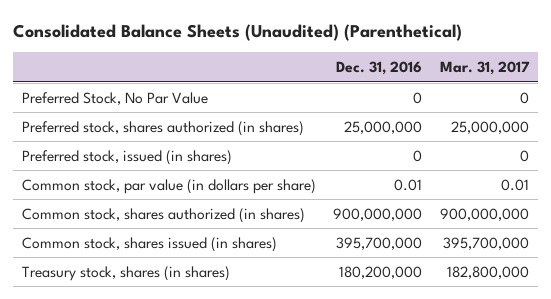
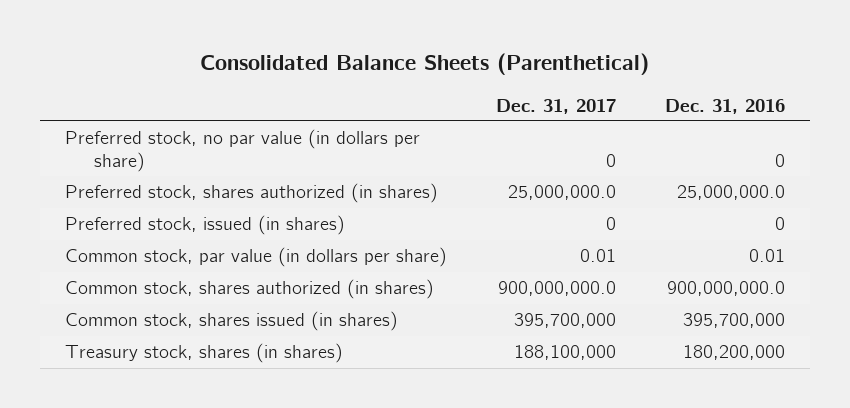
- Consolidated Balance Sheets (Unaudited) (Parenthetical)
+ Consolidated Balance Sheets (Parenthetical)
- | Dec. 31, 2016 | Mar. 31, 2017
+ | Dec. 31, 2017 | Dec. 31, 2016
- Preferred Stock, No Par Value | 0 | 0
- Preferred stock, shares authorized (in shares) | 25,000,000 | 25,000,000
+ Preferred stock, no par value (in dollars per share) | 0 | 0
+ Preferred stock, shares authorized (in shares) | 25,000,000.0 | 25,000,000.0
- Common stock, shares authorized (in shares) | 900,000,000 | 900,000,000
+ Common stock, shares authorized (in shares) | 900,000,000.0 | 900,000,000.0

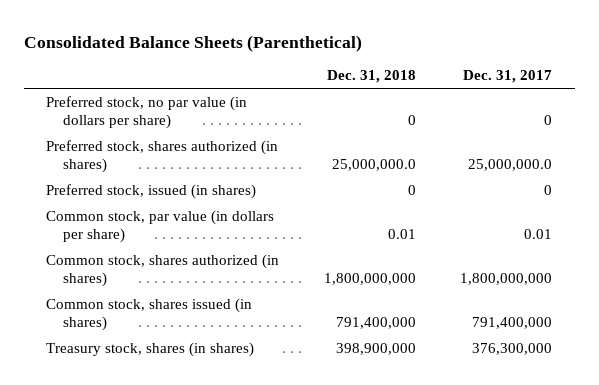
- | Dec. 31, 2017 | Dec. 31, 2016
+ | Dec. 31, 2018 | Dec. 31, 2017
- Common stock, shares authorized (in shares) | 900,000,000.0 | 900,000,000.0
- Common stock, shares issued (in shares) | 395,700,000 | 395,700,000
- Treasury stock, shares (in shares) | 188,100,000 | 180,200,000
+ Common stock, shares authorized (in shares) | 1,800,000,000 | 1,800,000,000
+ Common stock, shares issued (in shares) | 791,400,000 | 791,400,000
+ Treasury stock, shares (in shares) | 398,900,000 | 376,300,000

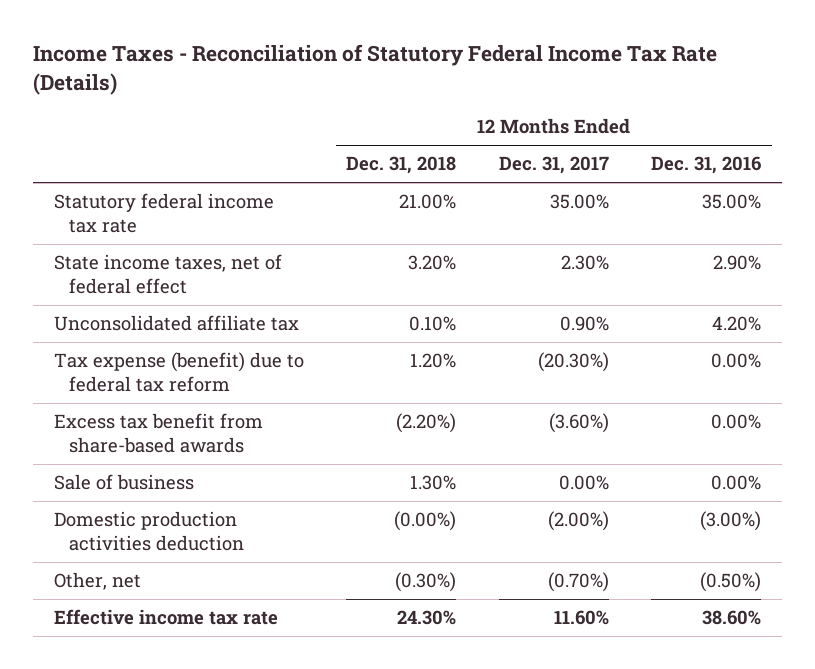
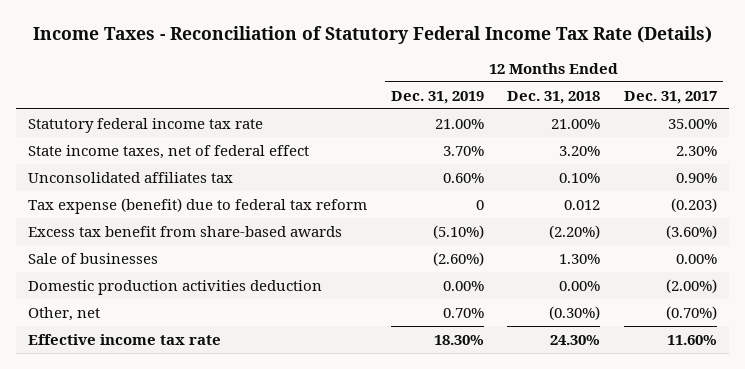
- | 12 Months Ended Dec. 31, 2018 | 12 Months Ended Dec. 31, 2017 | 12 Months Ended Dec. 31, 2016
+ | 12 Months Ended Dec. 31, 2019 | 12 Months Ended Dec. 31, 2018 | 12 Months Ended Dec. 31, 2017
- Unconsolidated affiliate tax | 0.10% | 0.90% | 4.20%
- Tax expense (benefit) due to federal tax reform | 1.20% | (20.30%) | 0.00%
+ Unconsolidated affiliates tax | 0.60% | 0.10% | 0.90%
+ Tax expense (benefit) due to federal tax reform | 0 | 0.012 | (0.203)
- Sale of business | 1.30% | 0.00% | 0.00%
- Domestic production activities deduction | (0.00%) | (2.00%) | (3.00%)
+ Sale of businesses | (2.60%) | 1.30% | 0.00%
+ Domestic production activities deduction | 0.00% | 0.00% | (2.00%)

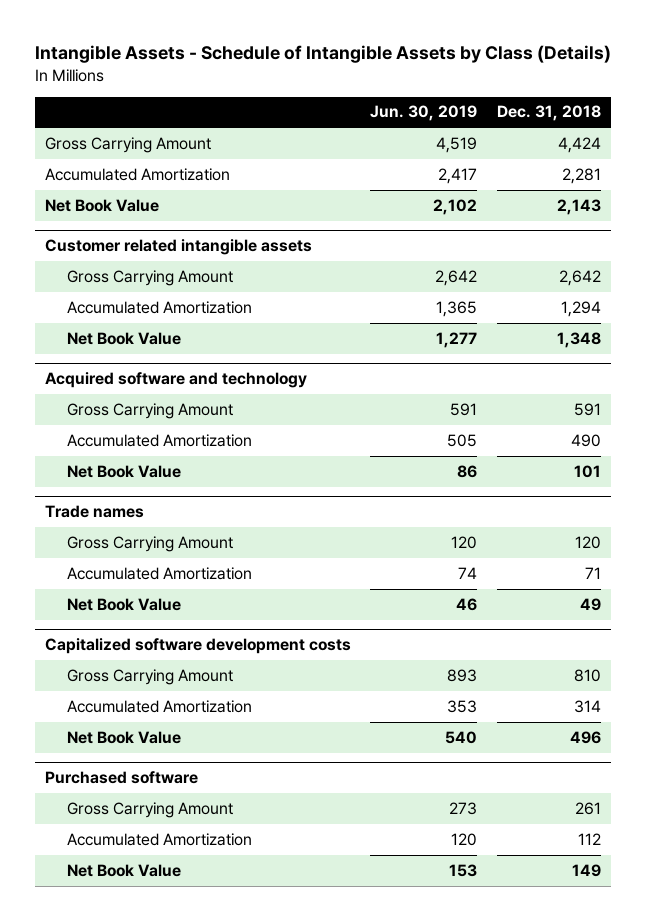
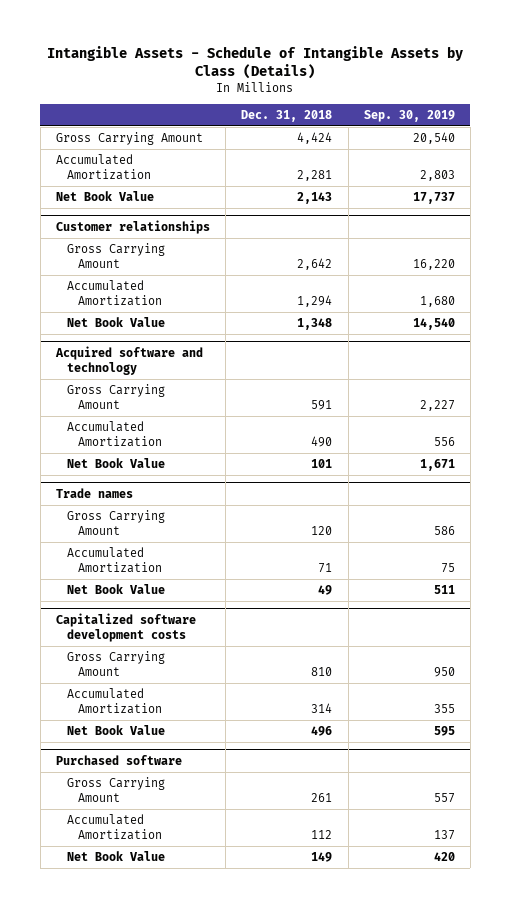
- | Jun. 30, 2019 | Dec. 31, 2018
+ | Dec. 31, 2018 | Sep. 30, 2019
- Customer related intangible assets
+ Customer relationships

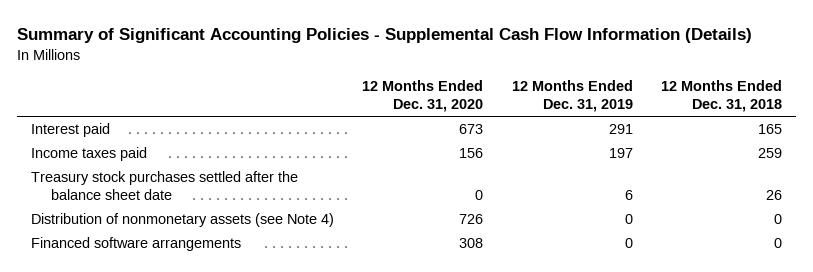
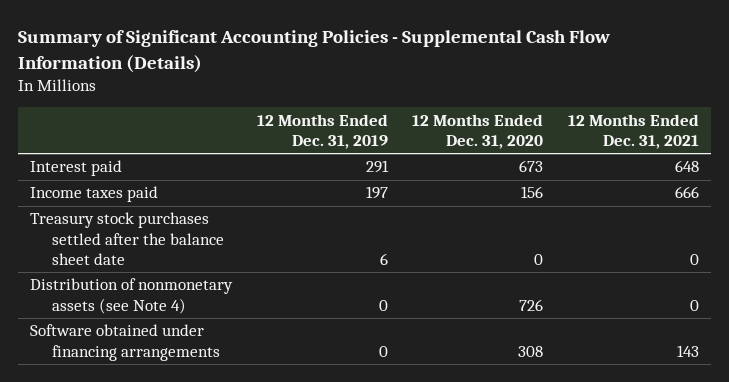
- | 12 Months Ended Dec. 31, 2020 | 12 Months Ended Dec. 31, 2019 | 12 Months Ended Dec. 31, 2018
+ | 12 Months Ended Dec. 31, 2019 | 12 Months Ended Dec. 31, 2020 | 12 Months Ended Dec. 31, 2021
- Financed software arrangements | 308 | 0 | 0
+ Software obtained under financing arrangements | 0 | 308 | 143

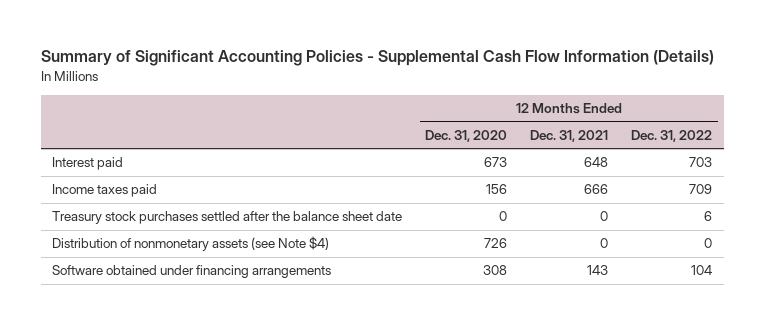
- | 12 Months Ended Dec. 31, 2019 | 12 Months Ended Dec. 31, 2020 | 12 Months Ended Dec. 31, 2021
+ | 12 Months Ended Dec. 31, 2020 | 12 Months Ended Dec. 31, 2021 | 12 Months Ended Dec. 31, 2022
- Distribution of nonmonetary assets (see Note 4) | 0 | 726 | 0
+ Distribution of nonmonetary assets (see Note $4) | 726 | 0 | 0

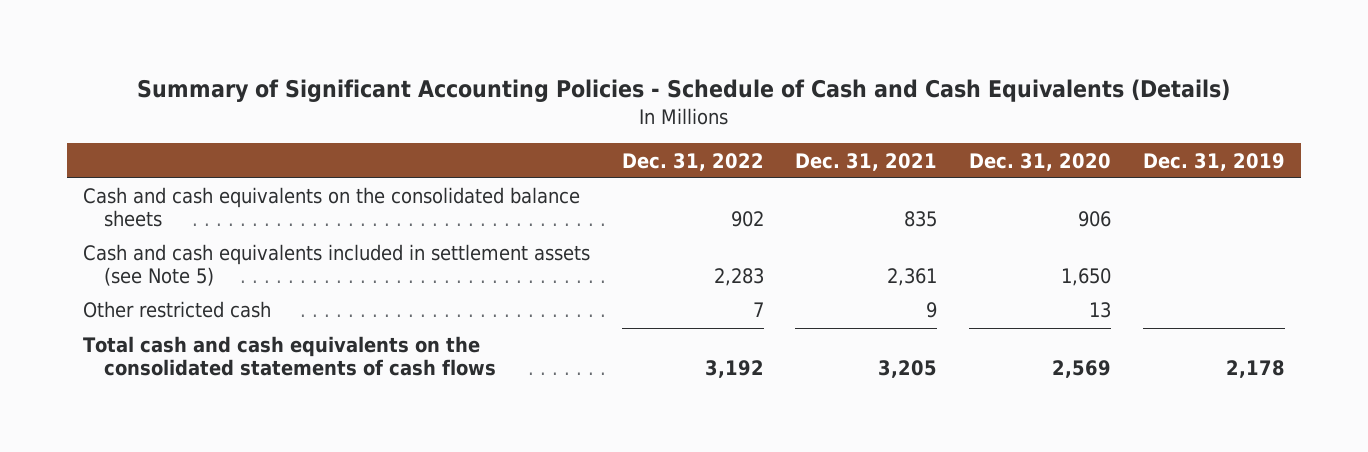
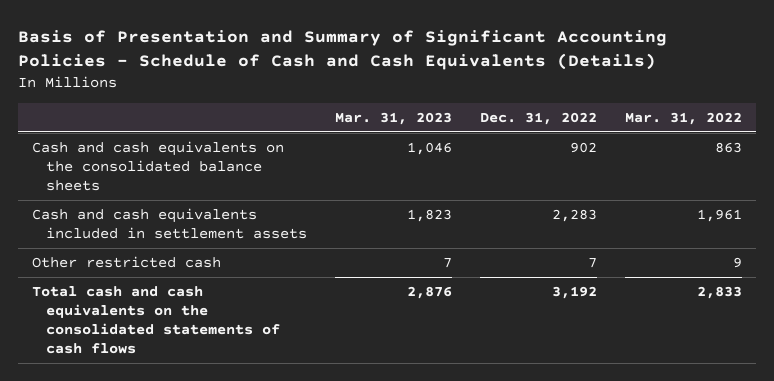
- Summary of Significant Accounting Policies - Schedule of Cash and Cash Equivalents (Details)
+ Basis of Presentation and Summary of Significant Accounting Policies - Schedule of Cash and Cash Equivalents (Details)
- | Dec. 31, 2022 | Dec. 31, 2021 | Dec. 31, 2020 | Dec. 31, 2019
+ | Mar. 31, 2023 | Dec. 31, 2022 | Mar. 31, 2022
- Cash and cash equivalents included in settlement assets (see Note 5) | 2,283 | 2,361 | 1,650 |
+ Cash and cash equivalents included in settlement assets | 1,823 | 2,283 | 1,961

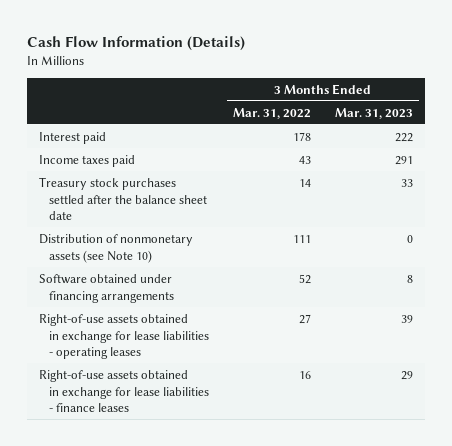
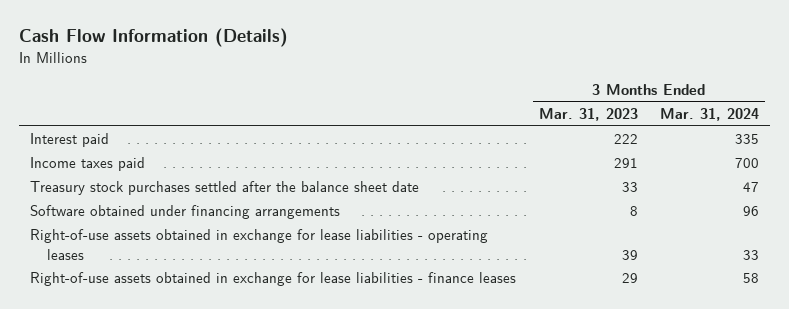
- | 3 Months Ended Mar. 31, 2022 | 3 Months Ended Mar. 31, 2023
+ | 3 Months Ended Mar. 31, 2023 | 3 Months Ended Mar. 31, 2024
- Distribution of nonmonetary assets (see Note 10) | 111 | 0

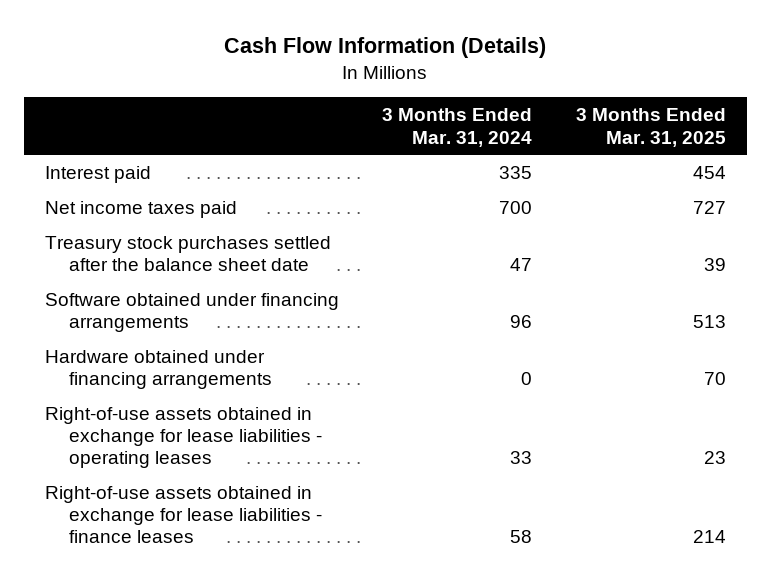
- | 3 Months Ended Mar. 31, 2023 | 3 Months Ended Mar. 31, 2024
+ | 3 Months Ended Mar. 31, 2024 | 3 Months Ended Mar. 31, 2025
- Income taxes paid | 291 | 700
+ Net income taxes paid | 700 | 727
+ Hardware obtained under financing arrangements | 0 | 70

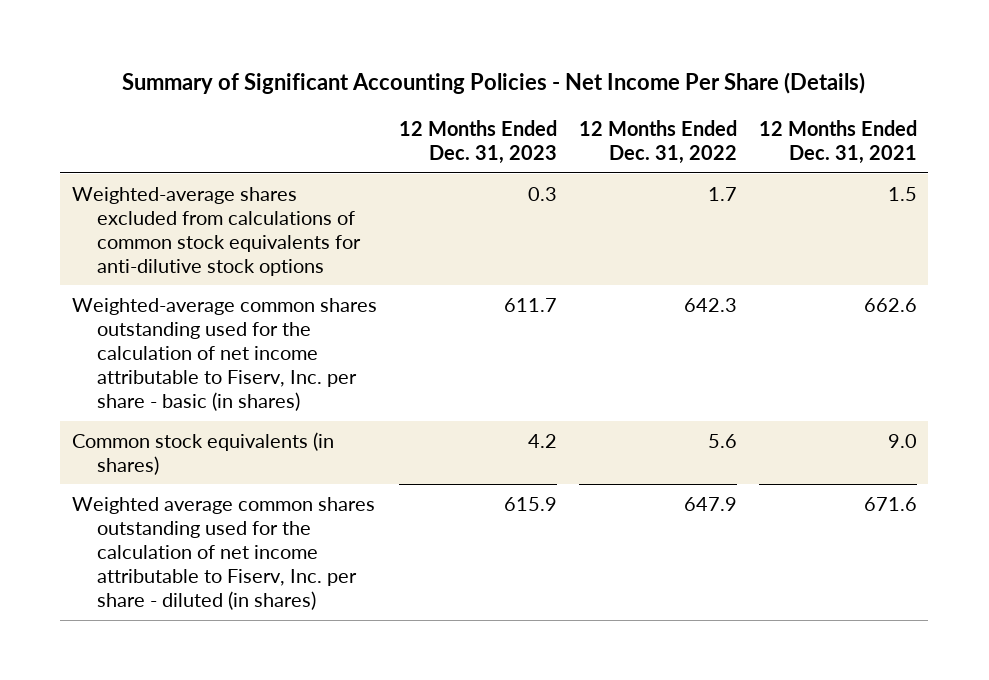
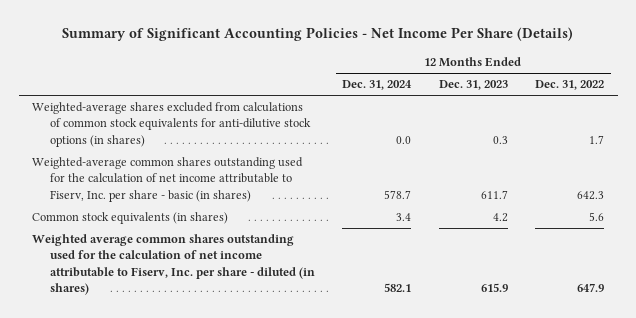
- | 12 Months Ended Dec. 31, 2023 | 12 Months Ended Dec. 31, 2022 | 12 Months Ended Dec. 31, 2021
+ | 12 Months Ended Dec. 31, 2024 | 12 Months Ended Dec. 31, 2023 | 12 Months Ended Dec. 31, 2022
- Weighted-average shares excluded from calculations of common stock equivalents for anti-dilutive stock options | 0.3 | 1.7 | 1.5
+ Weighted-average shares excluded from calculations of common stock equivalents for anti-dilutive stock options (in shares) | 0.0 | 0.3 | 1.7

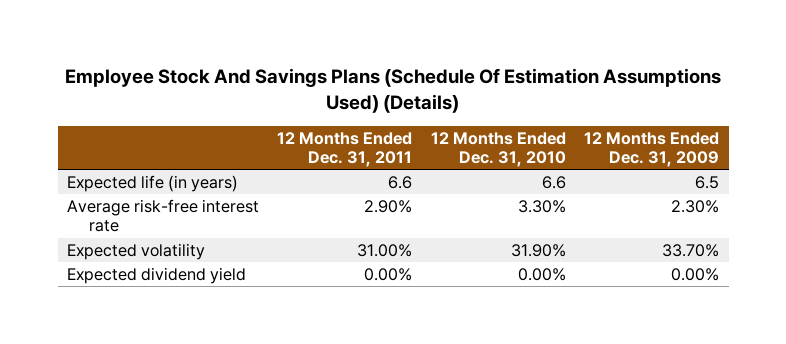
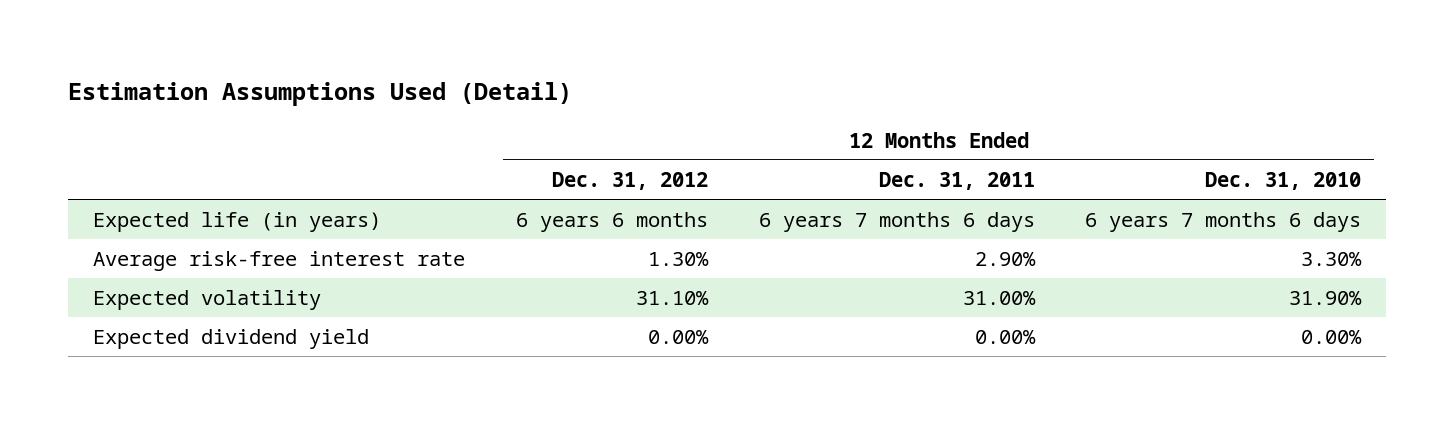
- Employee Stock And Savings Plans (Schedule Of Estimation Assumptions Used) (Details)
+ Estimation Assumptions Used (Detail)
- | 12 Months Ended Dec. 31, 2011 | 12 Months Ended Dec. 31, 2010 | 12 Months Ended Dec. 31, 2009
+ | 12 Months Ended Dec. 31, 2012 | 12 Months Ended Dec. 31, 2011 | 12 Months Ended Dec. 31, 2010
- Expected life (in years) | 6.6 | 6.6 | 6.5
+ Expected life (in years) | 6 years 6 months | 6 years 7 months 6 days | 6 years 7 months 6 days

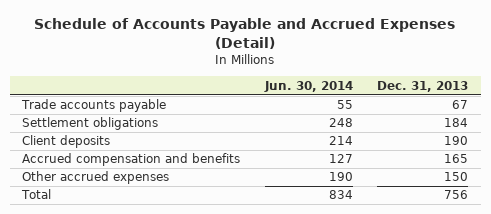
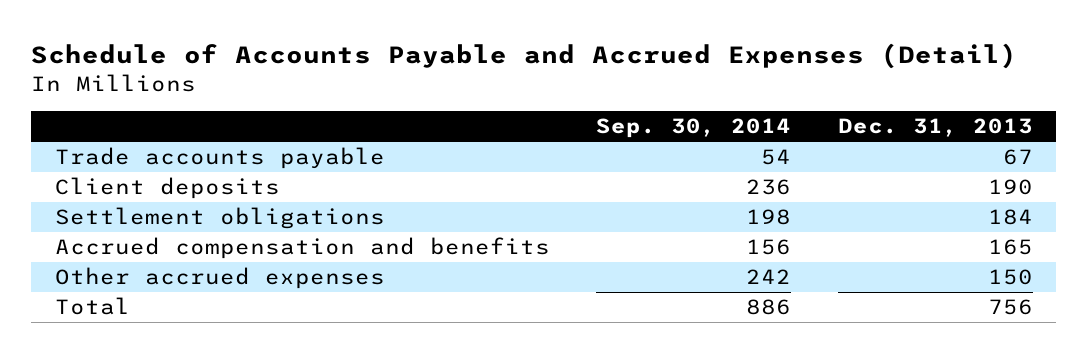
- | Jun. 30, 2014 | Dec. 31, 2013
+ | Sep. 30, 2014 | Dec. 31, 2013
moved down: Settlement obligations | 198 | 184

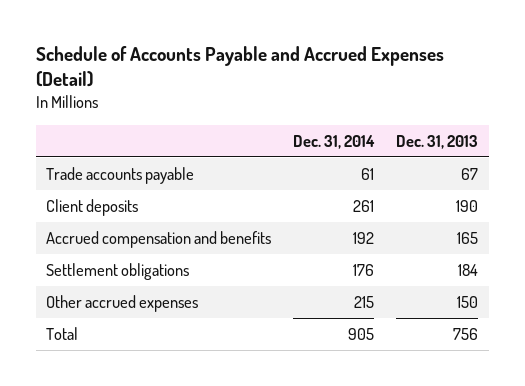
- | Sep. 30, 2014 | Dec. 31, 2013
+ | Dec. 31, 2014 | Dec. 31, 2013
moved down: Settlement obligations | 176 | 184

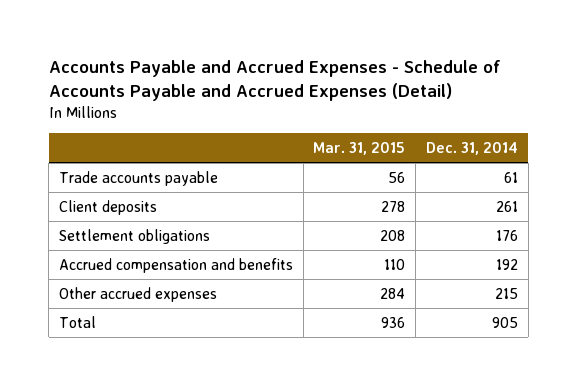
- Schedule of Accounts Payable and Accrued Expenses (Detail)
+ Accounts Payable and Accrued Expenses - Schedule of Accounts Payable and Accrued Expenses (Detail)
- | Dec. 31, 2014 | Dec. 31, 2013
+ | Mar. 31, 2015 | Dec. 31, 2014
moved down: Accrued compensation and benefits | 110 | 192

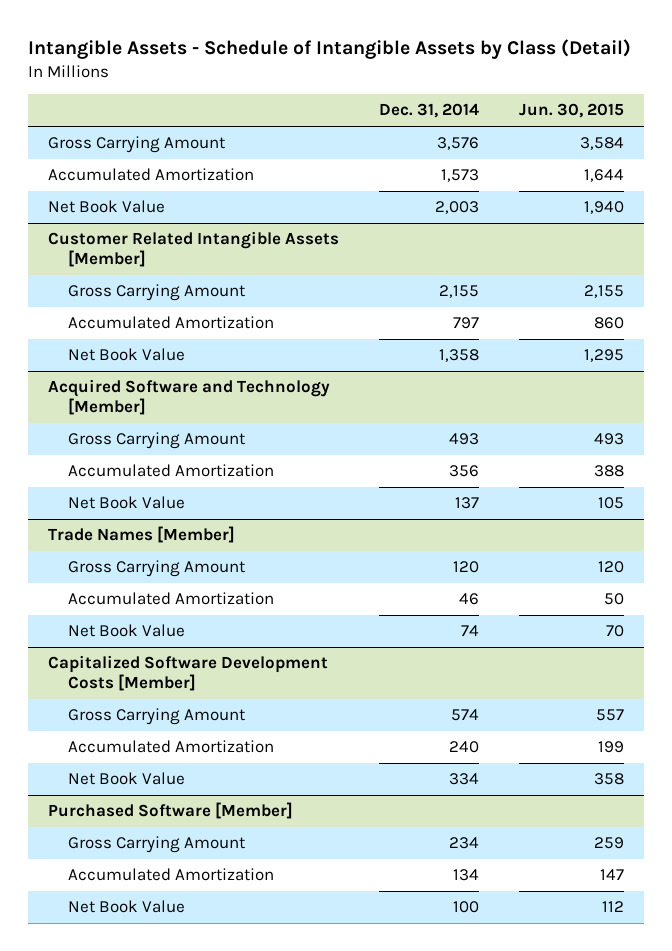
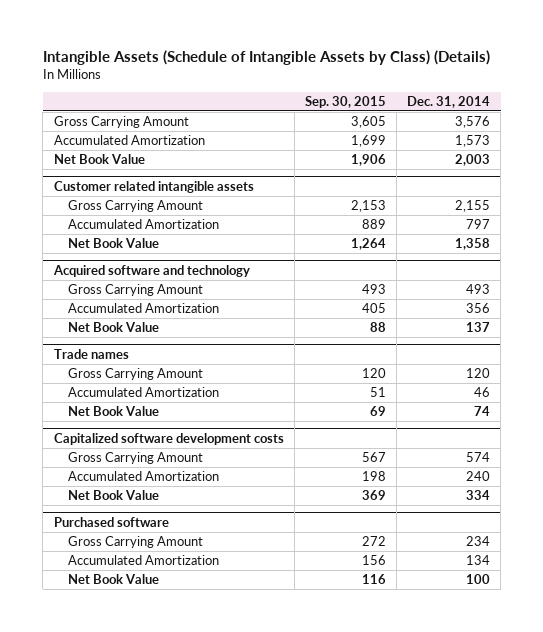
- Intangible Assets - Schedule of Intangible Assets by Class (Detail)
+ Intangible Assets (Schedule of Intangible Assets by Class) (Details)
- | Dec. 31, 2014 | Jun. 30, 2015
+ | Sep. 30, 2015 | Dec. 31, 2014
- Customer Related Intangible Assets [Member]
+ Customer related intangible assets
- Acquired Software and Technology [Member]
+ Acquired software and technology
- Trade Names [Member]
+ Trade names
- Capitalized Software Development Costs [Member]
+ Capitalized software development costs
- Purchased Software [Member]
+ Purchased software

